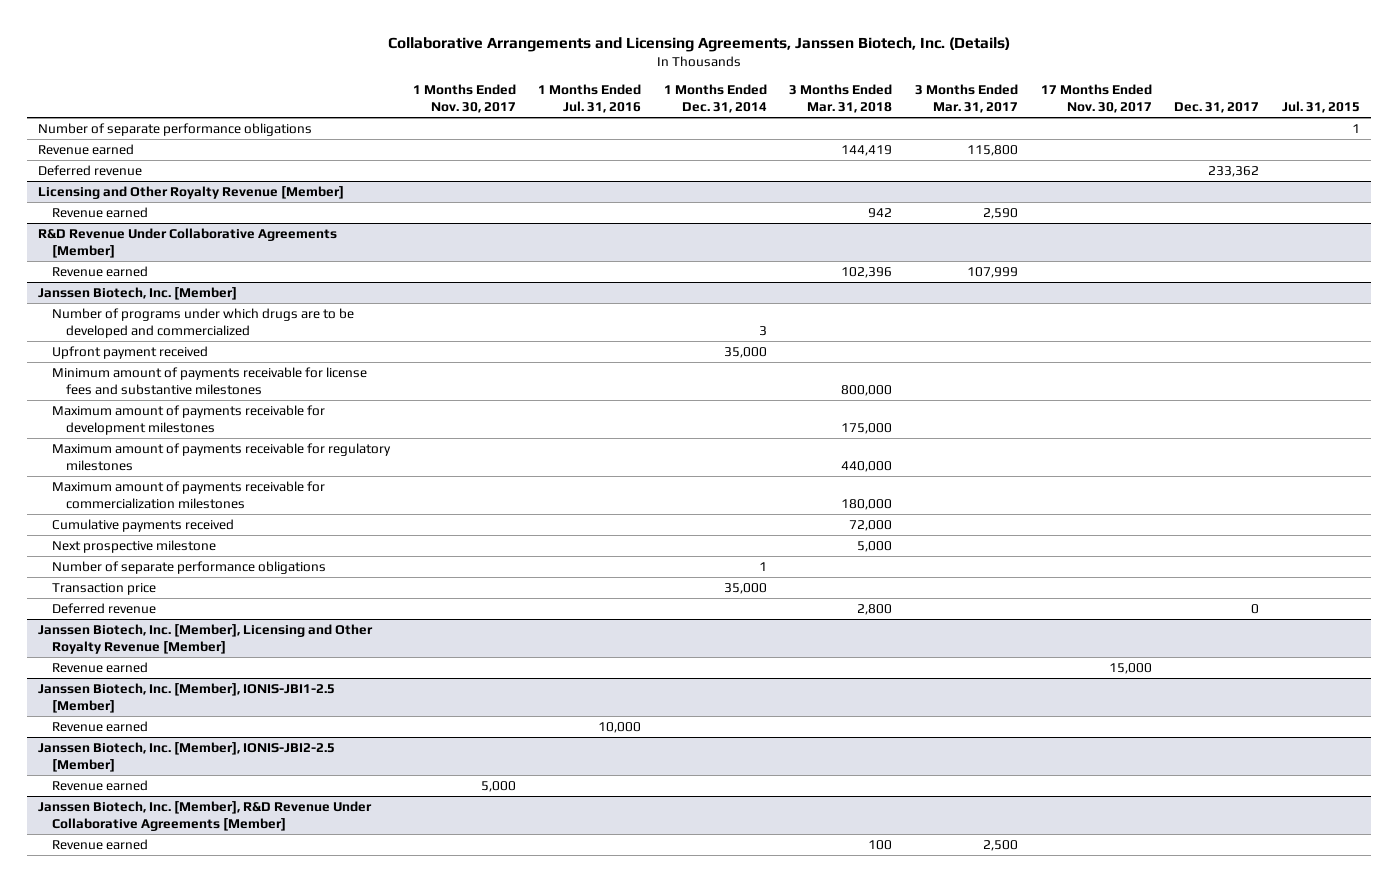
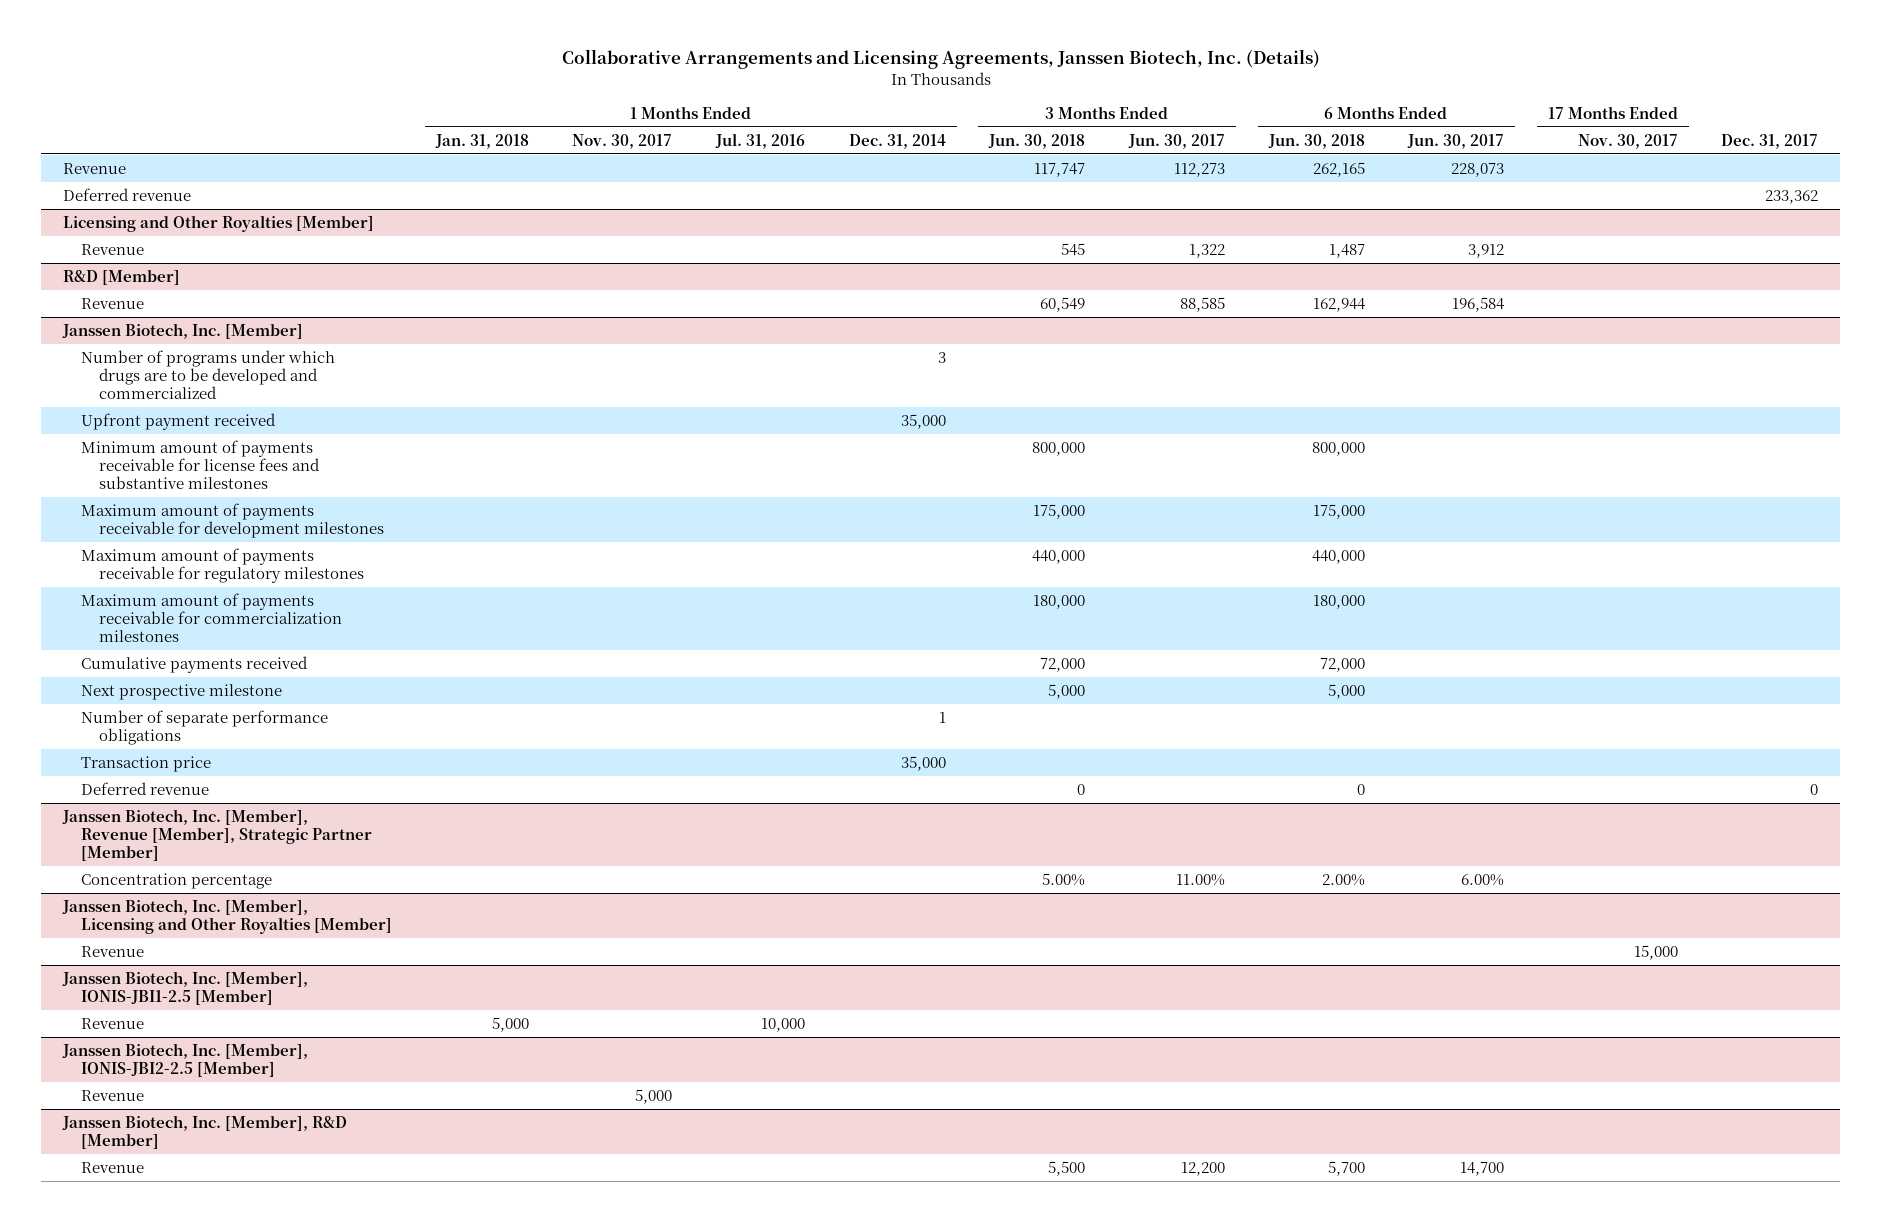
- | 1 Months Ended Nov. 30, 2017 | 1 Months Ended Jul. 31, 2016 | 1 Months Ended Dec. 31, 2014 | 3 Months Ended Mar. 31, 2018 | 3 Months Ended Mar. 31, 2017 | 17 Months Ended Nov. 30, 2017 | Dec. 31, 2017 | Jul. 31, 2015
+ | 1 Months Ended Jan. 31, 2018 | 1 Months Ended Nov. 30, 2017 | 1 Months Ended Jul. 31, 2016 | 1 Months Ended Dec. 31, 2014 | 3 Months Ended Jun. 30, 2018 | 3 Months Ended Jun. 30, 2017 | 6 Months Ended Jun. 30, 2018 | 6 Months Ended Jun. 30, 2017 | 17 Months Ended Nov. 30, 2017 | Dec. 31, 2017
- Number of separate performance obligations | | | | | | | | 1
- Revenue earned | | | | 144,419 | 115,800 | | |
+ Revenue | | | | | 117,747 | 112,273 | 262,165 | 228,073 | |
- Licensing and Other Royalty Revenue [Member]
- Revenue earned | | | | 942 | 2,590 | | |
- R&D Revenue Under Collaborative Agreements [Member]
- Revenue earned | | | | 102,396 | 107,999 | | |
+ Licensing and Other Royalties [Member]
+ Revenue | | | | | 545 | 1,322 | 1,487 | 3,912 | |
+ R&D [Member]
+ Revenue | | | | | 60,549 | 88,585 | 162,944 | 196,584 | |
- Janssen Biotech, Inc. [Member], Licensing and Other Royalty Revenue [Member]
- Revenue earned | | | | | | 15,000 | |
+ Janssen Biotech, Inc. [Member], Revenue [Member], Strategic Partner [Member]
+ Concentration percentage | | | | | 5.00% | 11.00% | 2.00% | 6.00% | |
+ Janssen Biotech, Inc. [Member], Licensing and Other Royalties [Member]
+ Revenue | | | | | | | | | 15,000 |
@ Janssen Biotech, Inc. [Member], IONIS-JBI1-2.5 [Member]
- Revenue earned | | 10,000 | | | | | |
+ Revenue | 5,000 | | 10,000 | | | | | | |
@ Janssen Biotech, Inc. [Member], IONIS-JBI2-2.5 [Member]
- Revenue earned | 5,000 | | | | | | |
- Janssen Biotech, Inc. [Member], R&D Revenue Under Collaborative Agreements [Member]
- Revenue earned | | | | 100 | 2,500 | | |
@ Janssen Biotech, Inc. [Member], IONIS-JBI2-2.5 [Member]
+ Revenue | | 5,000 | | | | | | | |
+ Janssen Biotech, Inc. [Member], R&D [Member]
+ Revenue | | | | | 5,500 | 12,200 | 5,700 | 14,700 | |

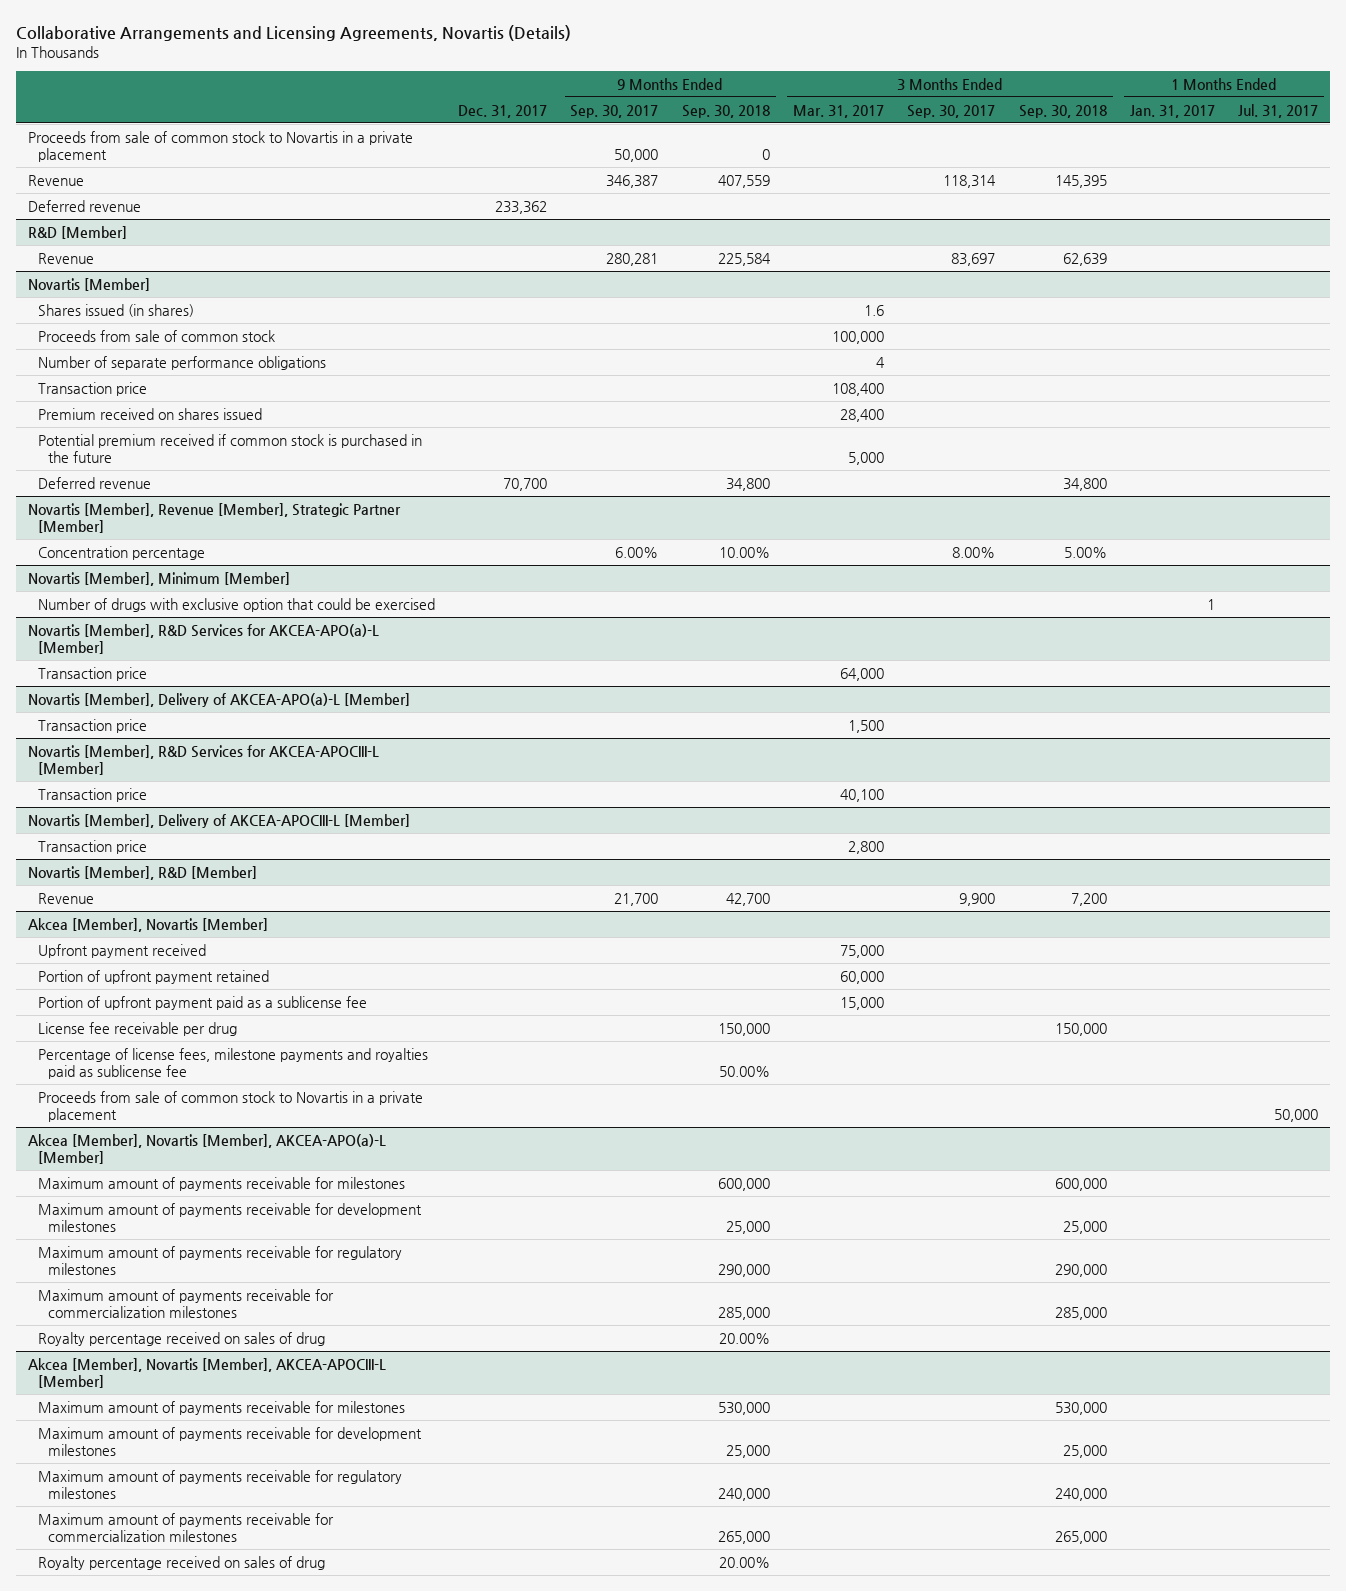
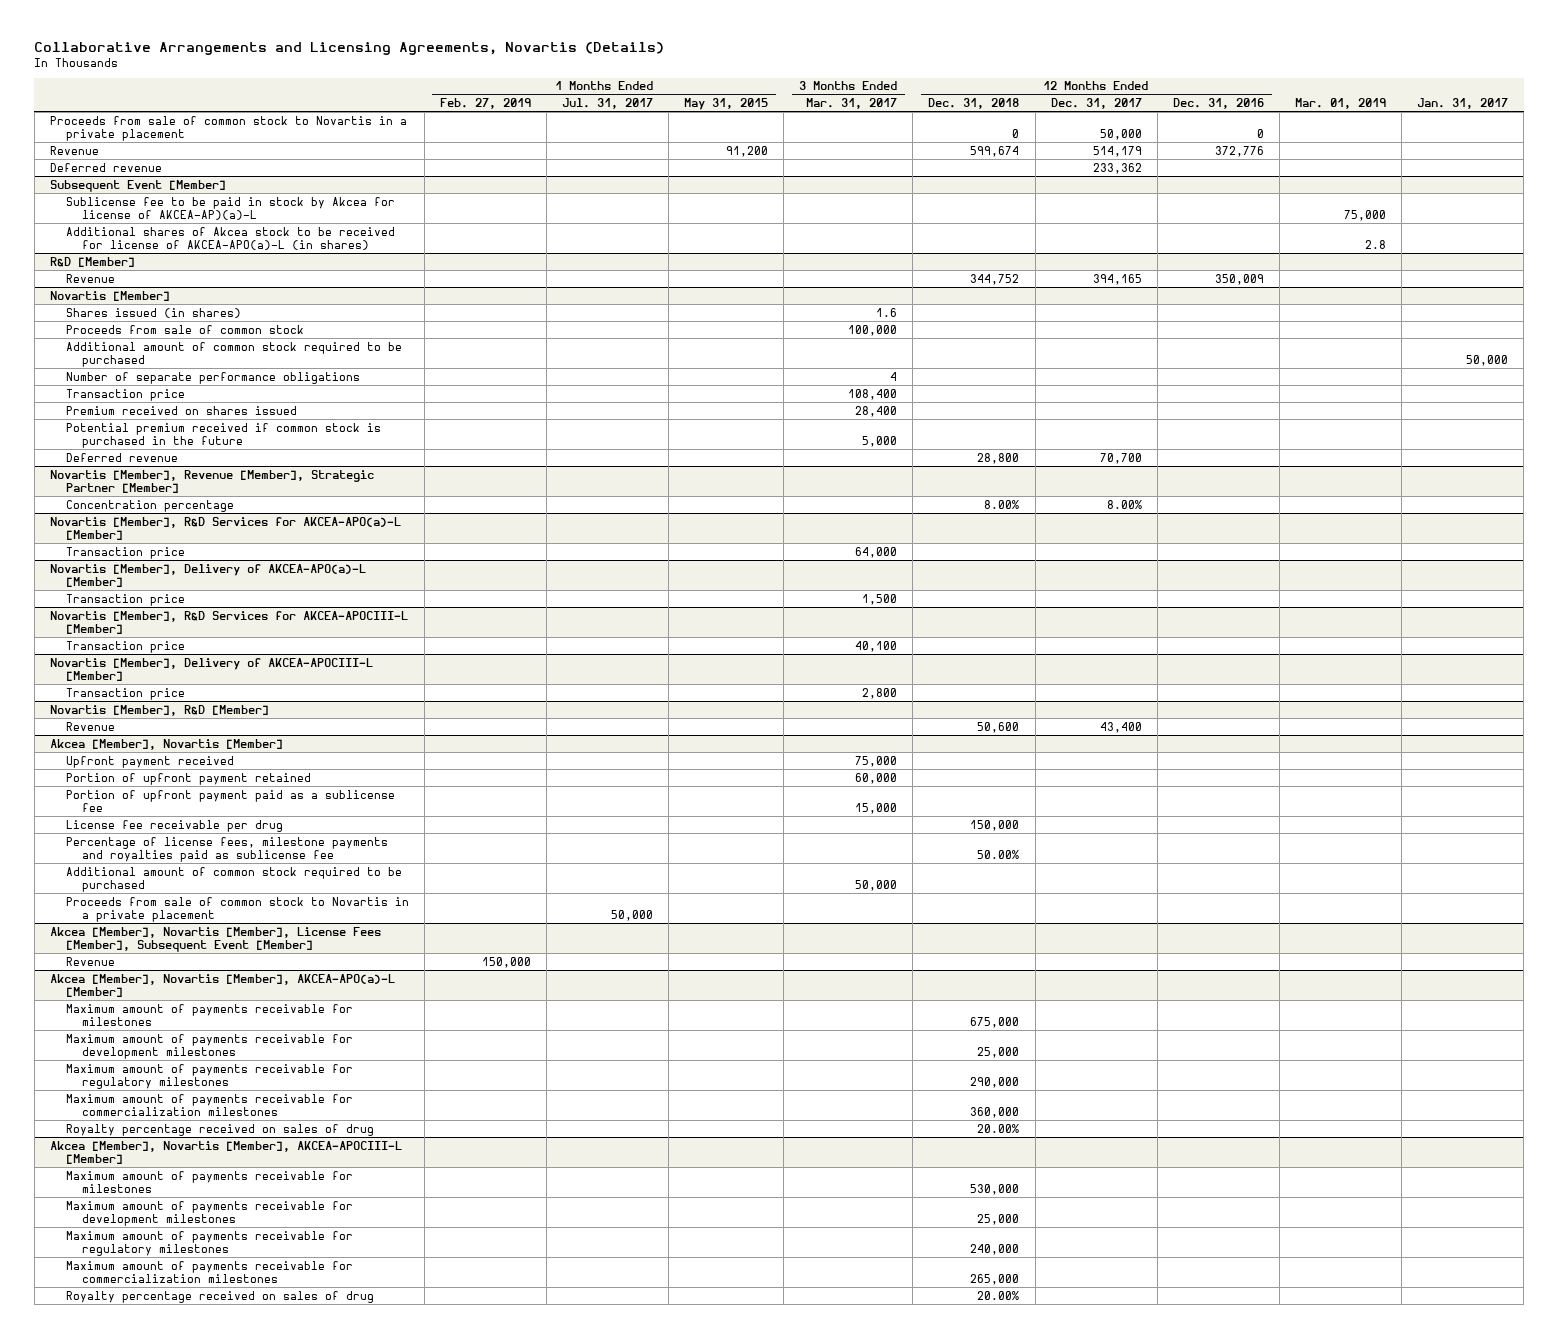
- | Dec. 31, 2017 | 9 Months Ended Sep. 30, 2017 | 9 Months Ended Sep. 30, 2018 | 3 Months Ended Mar. 31, 2017 | 3 Months Ended Sep. 30, 2017 | 3 Months Ended Sep. 30, 2018 | 1 Months Ended Jan. 31, 2017 | 1 Months Ended Jul. 31, 2017
+ | 1 Months Ended Feb. 27, 2019 | 1 Months Ended Jul. 31, 2017 | 1 Months Ended May 31, 2015 | 3 Months Ended Mar. 31, 2017 | 12 Months Ended Dec. 31, 2018 | 12 Months Ended Dec. 31, 2017 | 12 Months Ended Dec. 31, 2016 | Mar. 01, 2019 | Jan. 31, 2017
+ Subsequent Event [Member]
+ Sublicense fee to be paid in stock by Akcea for license of AKCEA-AP)(a)-L | | | | | | | | 75,000 |
+ Additional shares of Akcea stock to be received for license of AKCEA-APO(a)-L (in shares) | | | | | | | | 2.8 |
@ Novartis [Member]
+ Additional amount of common stock required to be purchased | | | | | | | | | 50,000
- Novartis [Member], Minimum [Member]
- Number of drugs with exclusive option that could be exercised | | | | | | | 1 |
@ Akcea [Member], Novartis [Member]
+ Additional amount of common stock required to be purchased | | | | 50,000 | | | | |
+ Akcea [Member], Novartis [Member], License Fees [Member], Subsequent Event [Member]
+ Revenue | 150,000 | | | | | | | |

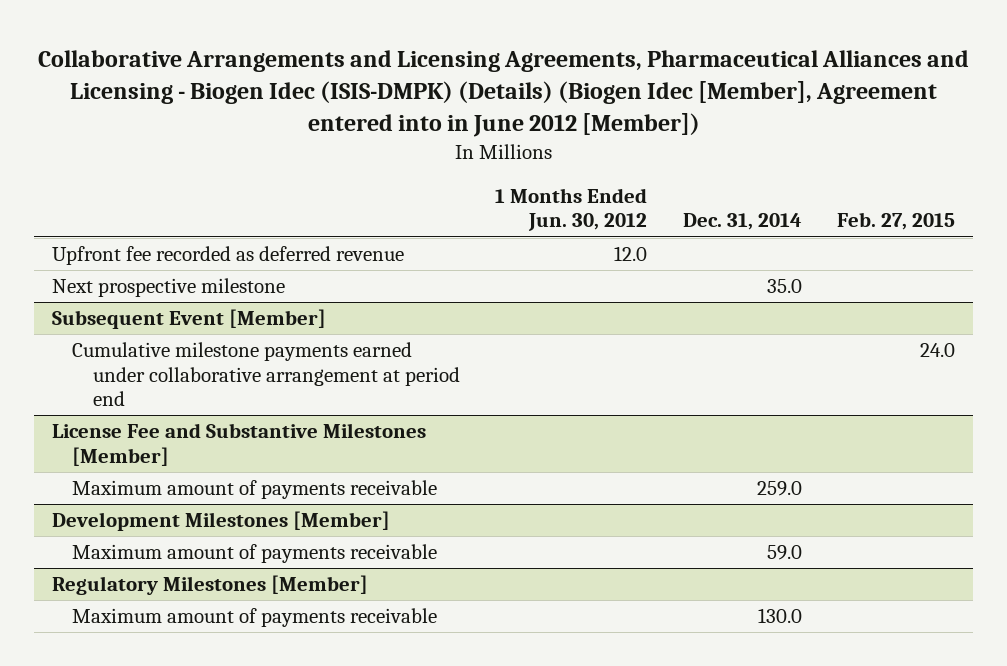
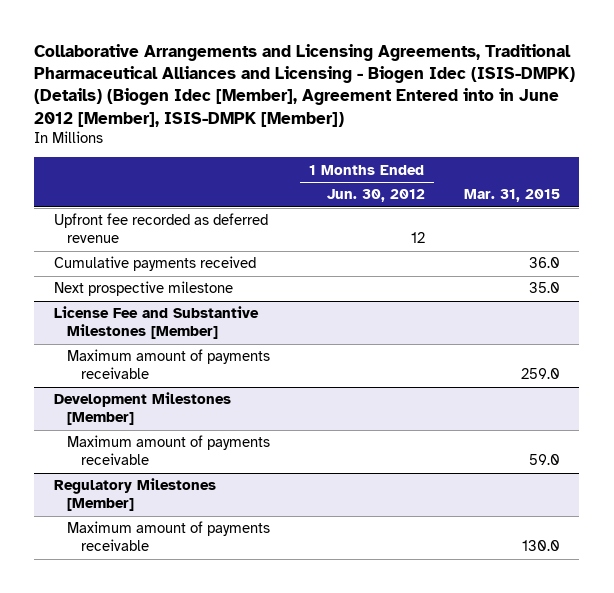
- Collaborative Arrangements and Licensing Agreements, Pharmaceutical Alliances and Licensing - Biogen Idec (ISIS-DMPK) (Details) (Biogen Idec [Member], Agreement entered into in June 2012 [Member])
+ Collaborative Arrangements and Licensing Agreements, Traditional Pharmaceutical Alliances and Licensing - Biogen Idec (ISIS-DMPK) (Details) (Biogen Idec [Member], Agreement Entered into in June 2012 [Member], ISIS-DMPK [Member])
- | 1 Months Ended Jun. 30, 2012 | Dec. 31, 2014 | Feb. 27, 2015
+ | 1 Months Ended Jun. 30, 2012 | Mar. 31, 2015
- Upfront fee recorded as deferred revenue | 12.0 | |
+ Upfront fee recorded as deferred revenue | 12 |
+ Cumulative payments received | | 36.0
- Subsequent Event [Member]
- Cumulative milestone payments earned under collaborative arrangement at period end | | | 24.0

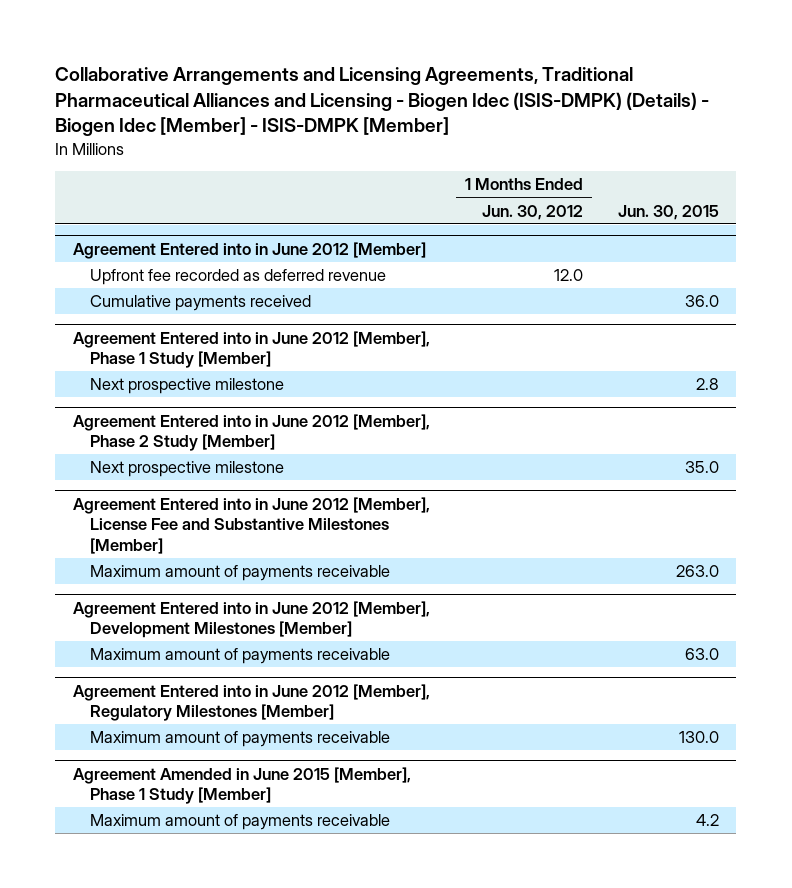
- Collaborative Arrangements and Licensing Agreements, Traditional Pharmaceutical Alliances and Licensing - Biogen Idec (ISIS-DMPK) (Details) (Biogen Idec [Member], Agreement Entered into in June 2012 [Member], ISIS-DMPK [Member])
+ Collaborative Arrangements and Licensing Agreements, Traditional Pharmaceutical Alliances and Licensing - Biogen Idec (ISIS-DMPK) (Details) - Biogen Idec [Member] - ISIS-DMPK [Member]
- | 1 Months Ended Jun. 30, 2012 | Mar. 31, 2015
+ | 1 Months Ended Jun. 30, 2012 | Jun. 30, 2015
- Upfront fee recorded as deferred revenue | 12 |
- Cumulative payments received | | 36.0
- Next prospective milestone | | 35.0
- License Fee and Substantive Milestones [Member]
+ Agreement Entered into in June 2012 [Member]
+ Upfront fee recorded as deferred revenue | 12.0 |
+ Cumulative payments received | | 36.0
+ Agreement Entered into in June 2012 [Member], Phase 1 Study [Member]
+ Next prospective milestone | | 2.8
+ Agreement Entered into in June 2012 [Member], Phase 2 Study [Member]
+ Next prospective milestone | | 35.0
+ Agreement Entered into in June 2012 [Member], License Fee and Substantive Milestones [Member]
- Development Milestones [Member]
+ Agreement Entered into in June 2012 [Member], Development Milestones [Member]
- Regulatory Milestones [Member]
+ Agreement Entered into in June 2012 [Member], Regulatory Milestones [Member]
+ Agreement Amended in June 2015 [Member], Phase 1 Study [Member]
+ Maximum amount of payments receivable | | 4.2

